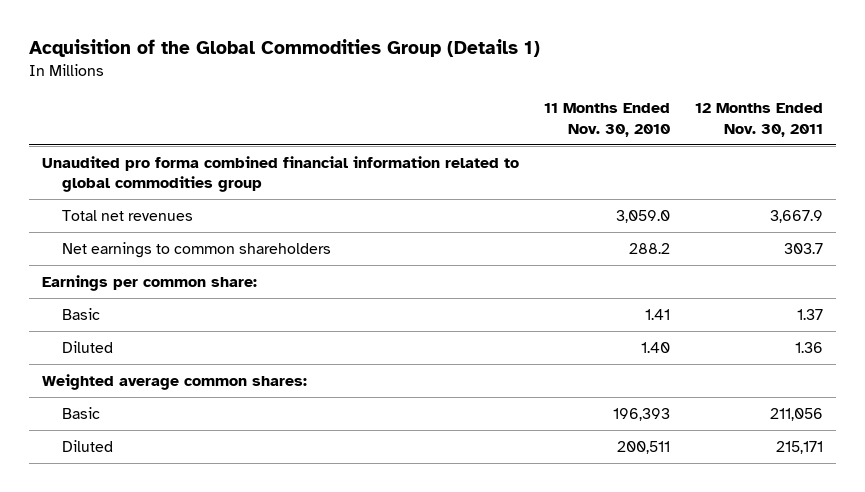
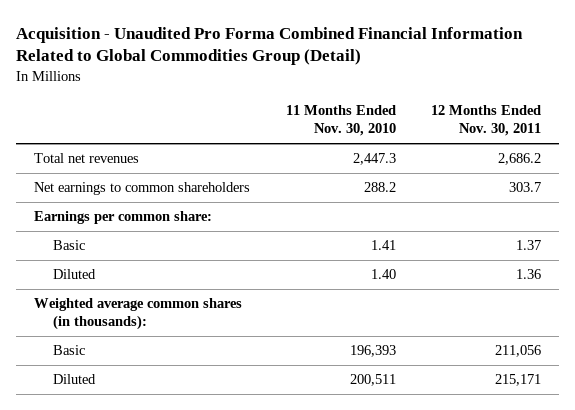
- Acquisition of the Global Commodities Group (Details 1)
+ Acquisition - Unaudited Pro Forma Combined Financial Information Related to Global Commodities Group (Detail)
- Unaudited pro forma combined financial information related to global commodities group
- Total net revenues | 3,059.0 | 3,667.9
+ Total net revenues | 2,447.3 | 2,686.2
- Weighted average common shares:
+ Weighted average common shares (in thousands):

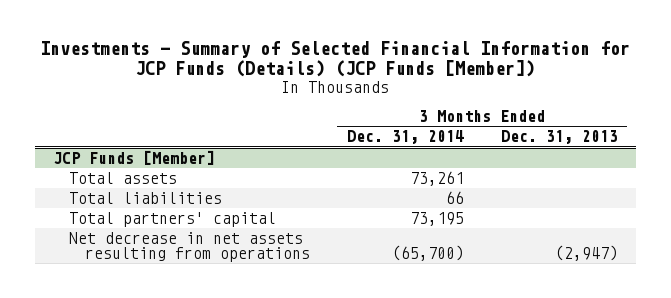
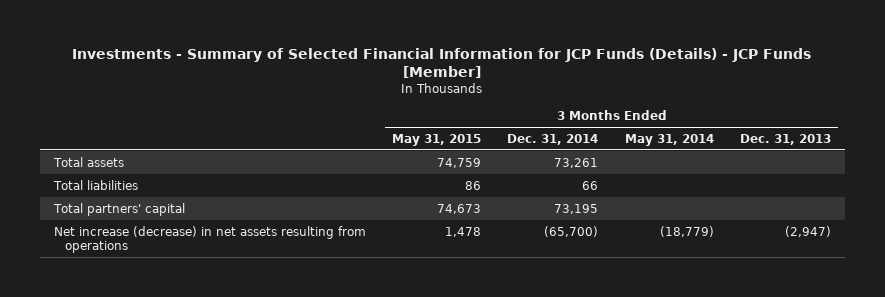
- Investments - Summary of Selected Financial Information for JCP Funds (Details) (JCP Funds [Member])
+ Investments - Summary of Selected Financial Information for JCP Funds (Details) - JCP Funds [Member]
- | 3 Months Ended Dec. 31, 2014 | 3 Months Ended Dec. 31, 2013
+ | 3 Months Ended May 31, 2015 | 3 Months Ended Dec. 31, 2014 | 3 Months Ended May 31, 2014 | 3 Months Ended Dec. 31, 2013
- JCP Funds [Member]
- Net decrease in net assets resulting from operations | (65,700) | (2,947)
+ Net increase (decrease) in net assets resulting from operations | 1,478 | (65,700) | (18,779) | (2,947)

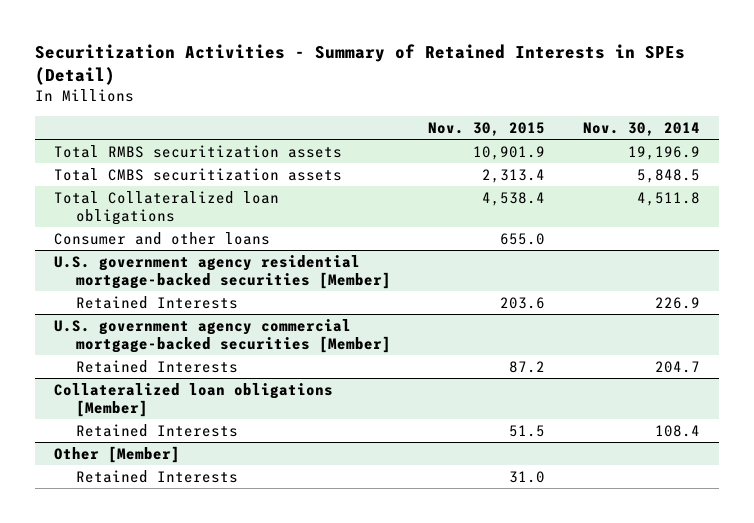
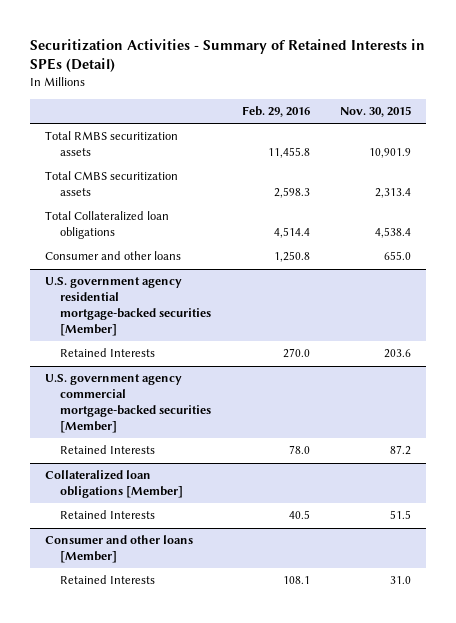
- | Nov. 30, 2015 | Nov. 30, 2014
+ | Feb. 29, 2016 | Nov. 30, 2015
- Other [Member]
+ Consumer and other loans [Member]

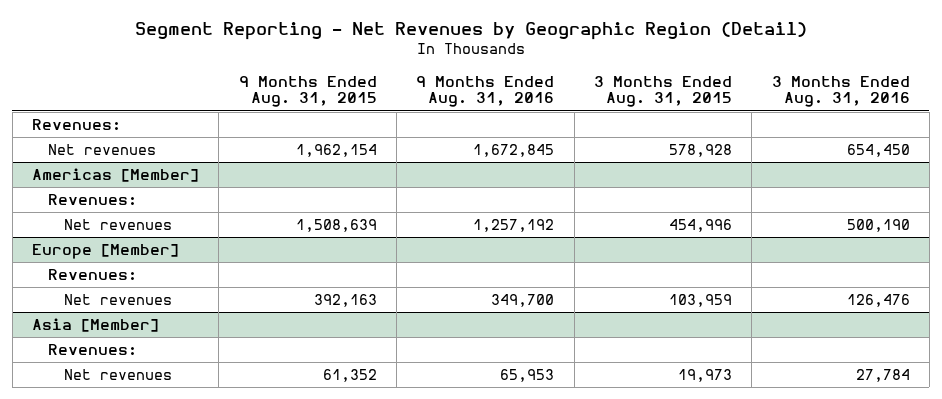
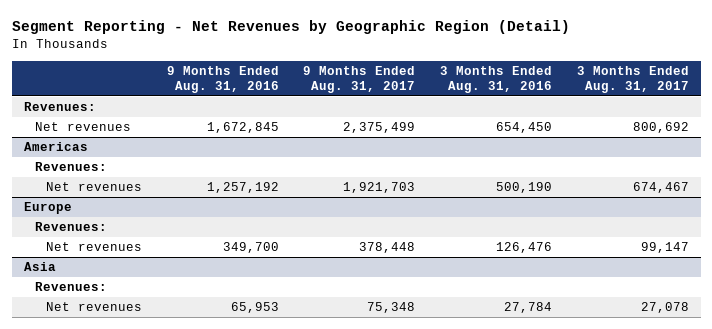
- | 9 Months Ended Aug. 31, 2015 | 9 Months Ended Aug. 31, 2016 | 3 Months Ended Aug. 31, 2015 | 3 Months Ended Aug. 31, 2016
+ | 9 Months Ended Aug. 31, 2016 | 9 Months Ended Aug. 31, 2017 | 3 Months Ended Aug. 31, 2016 | 3 Months Ended Aug. 31, 2017
- Americas [Member]
+ Americas
- Europe [Member]
+ Europe
- Asia [Member]
+ Asia

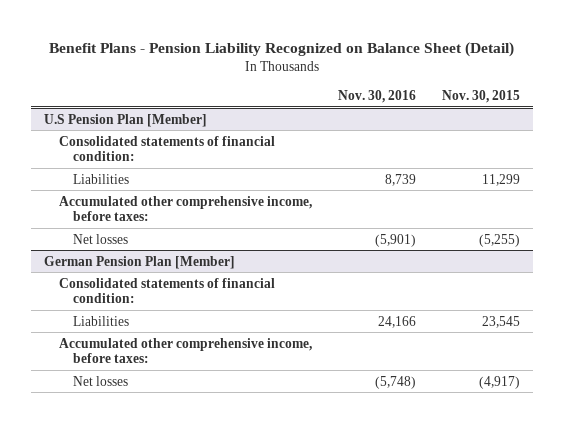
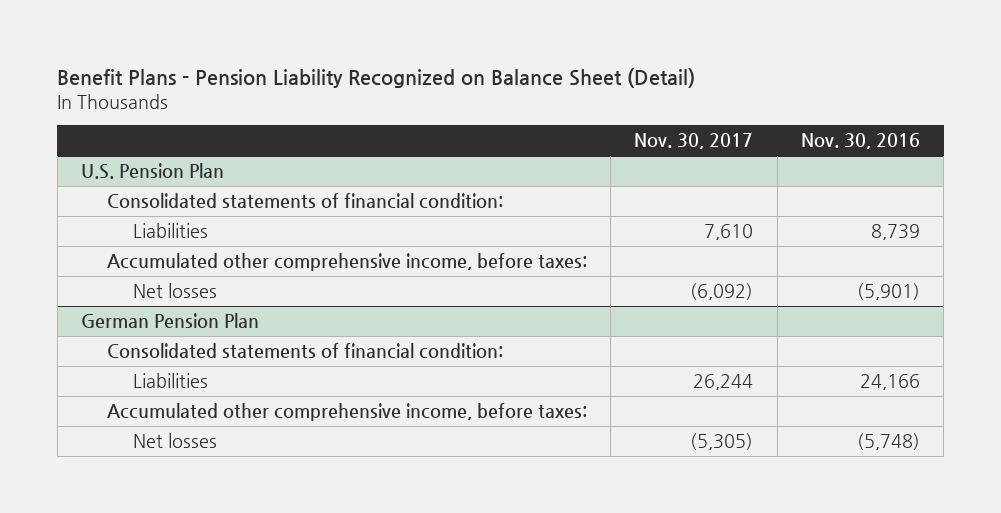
- | Nov. 30, 2016 | Nov. 30, 2015
+ | Nov. 30, 2017 | Nov. 30, 2016
- U.S Pension Plan [Member]
+ U.S. Pension Plan
- German Pension Plan [Member]
+ German Pension Plan

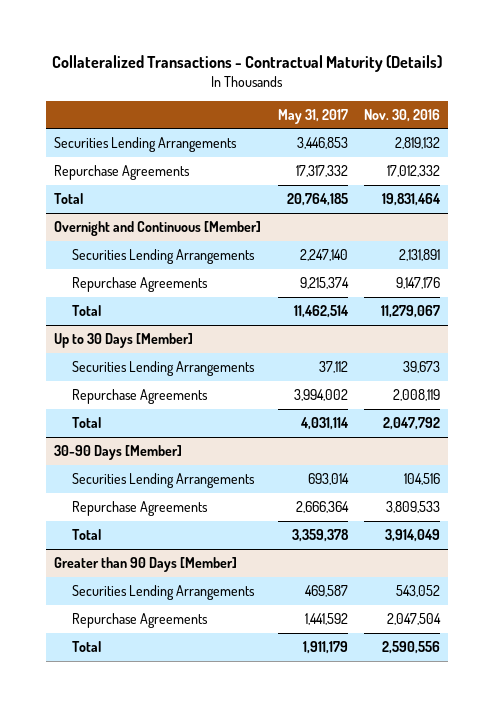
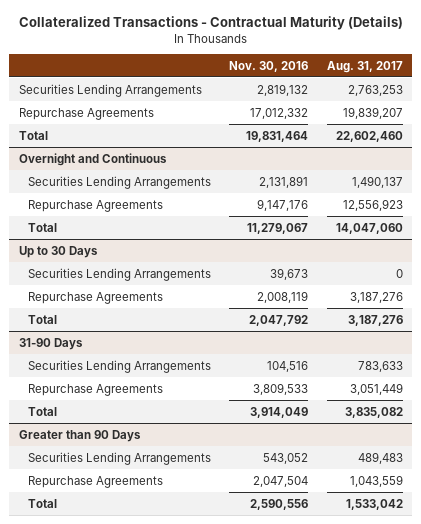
- | May 31, 2017 | Nov. 30, 2016
+ | Nov. 30, 2016 | Aug. 31, 2017
- Overnight and Continuous [Member]
+ Overnight and Continuous
- Up to 30 Days [Member]
+ Up to 30 Days
- 30-90 Days [Member]
+ 31-90 Days
- Greater than 90 Days [Member]
+ Greater than 90 Days

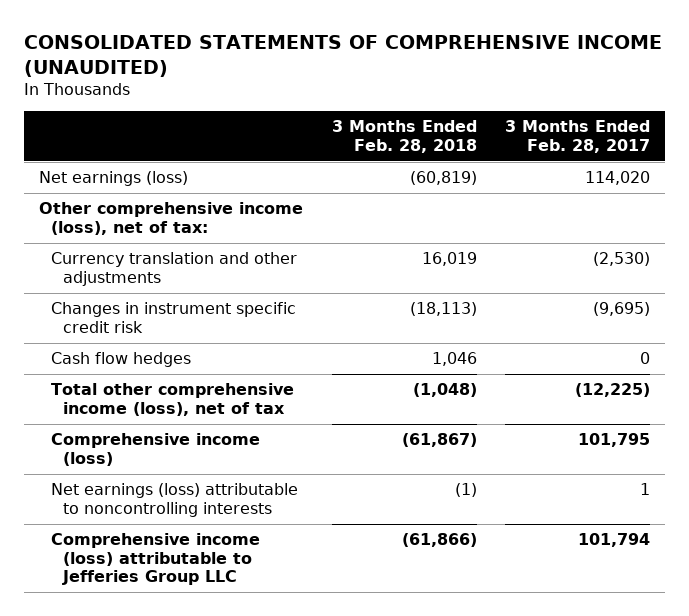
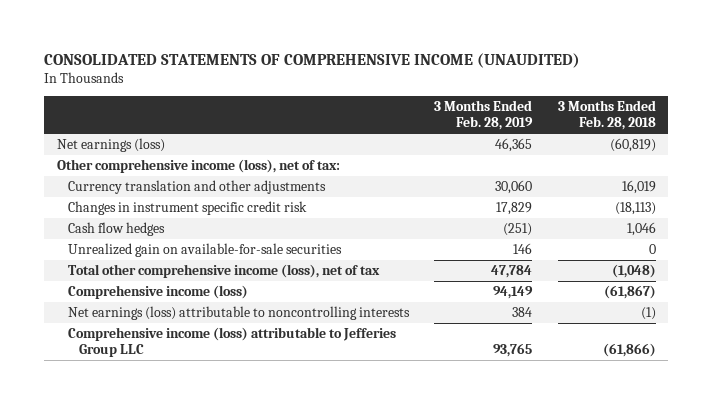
- | 3 Months Ended Feb. 28, 2018 | 3 Months Ended Feb. 28, 2017
+ | 3 Months Ended Feb. 28, 2019 | 3 Months Ended Feb. 28, 2018
+ Unrealized gain on available-for-sale securities | 146 | 0

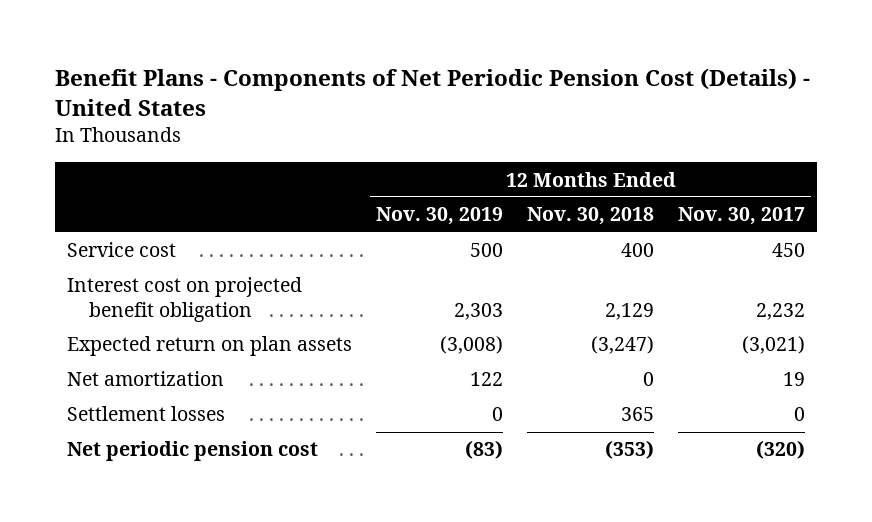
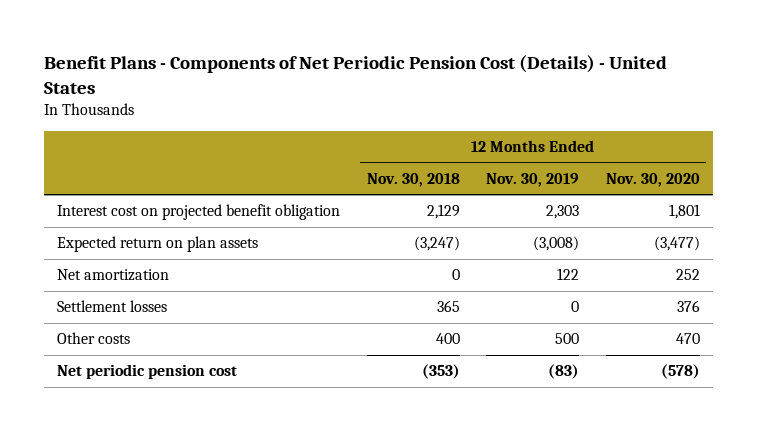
- | 12 Months Ended Nov. 30, 2019 | 12 Months Ended Nov. 30, 2018 | 12 Months Ended Nov. 30, 2017
+ | 12 Months Ended Nov. 30, 2018 | 12 Months Ended Nov. 30, 2019 | 12 Months Ended Nov. 30, 2020
- Service cost | 500 | 400 | 450
+ Other costs | 400 | 500 | 470

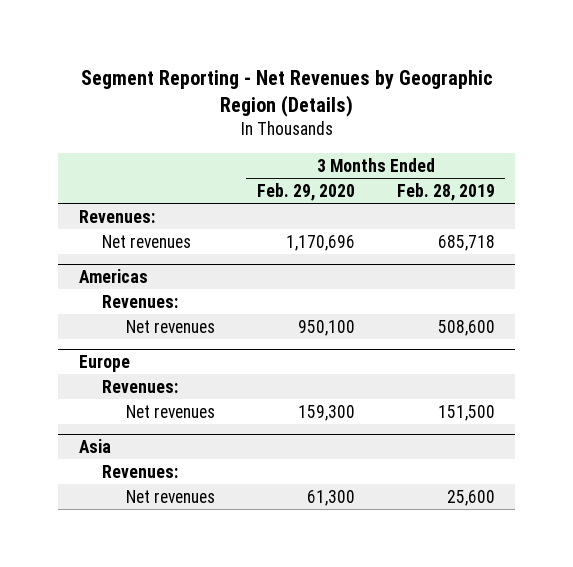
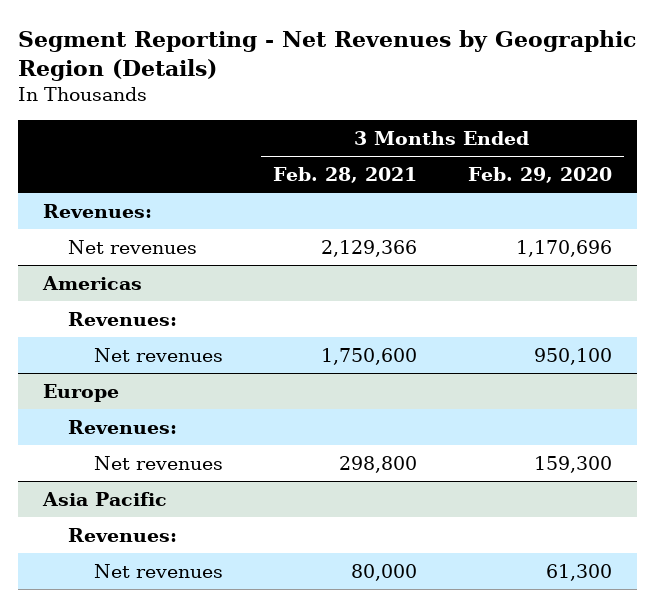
- | 3 Months Ended Feb. 29, 2020 | 3 Months Ended Feb. 28, 2019
+ | 3 Months Ended Feb. 28, 2021 | 3 Months Ended Feb. 29, 2020
- Asia
+ Asia Pacific

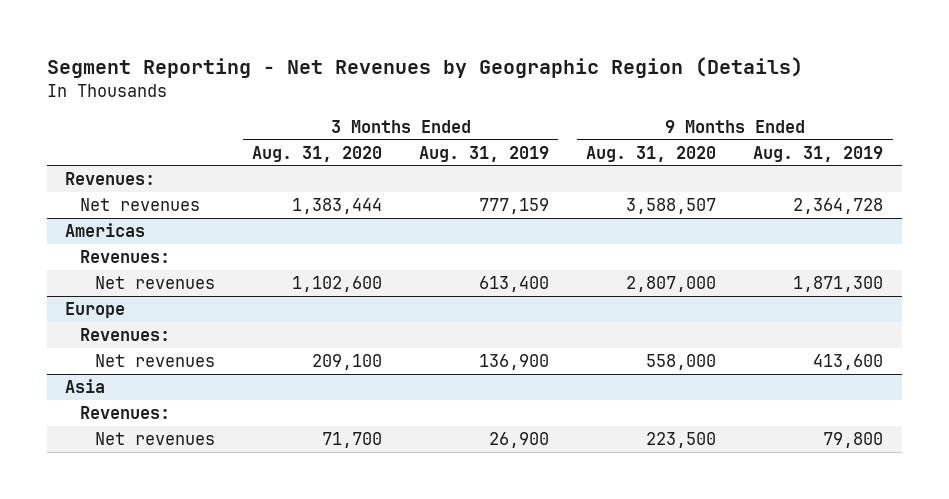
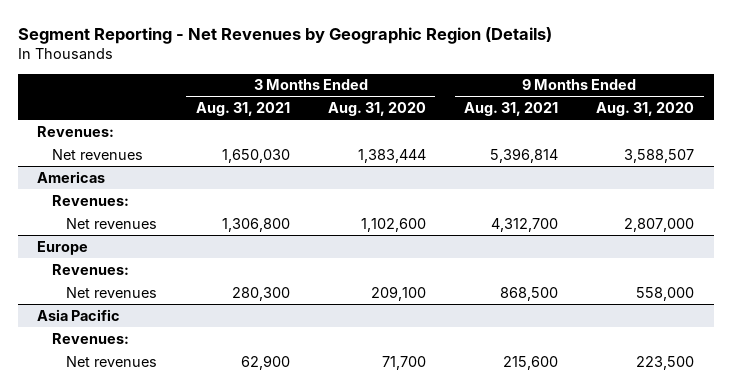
- | 3 Months Ended Aug. 31, 2020 | 3 Months Ended Aug. 31, 2019 | 9 Months Ended Aug. 31, 2020 | 9 Months Ended Aug. 31, 2019
+ | 3 Months Ended Aug. 31, 2021 | 3 Months Ended Aug. 31, 2020 | 9 Months Ended Aug. 31, 2021 | 9 Months Ended Aug. 31, 2020
- Asia
+ Asia Pacific

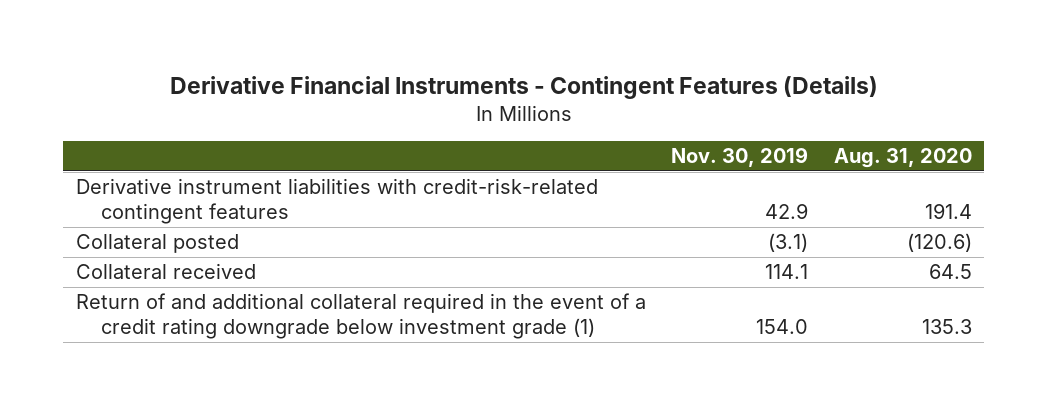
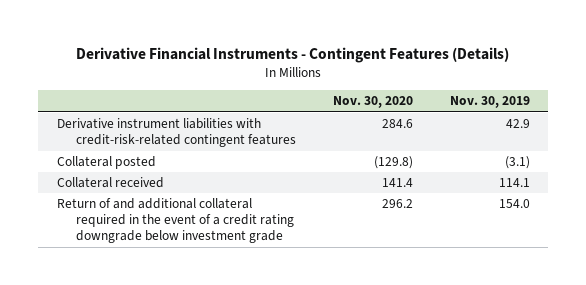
- | Nov. 30, 2019 | Aug. 31, 2020
+ | Nov. 30, 2020 | Nov. 30, 2019
- Return of and additional collateral required in the event of a credit rating downgrade below investment grade (1) | 154.0 | 135.3
+ Return of and additional collateral required in the event of a credit rating downgrade below investment grade | 296.2 | 154.0

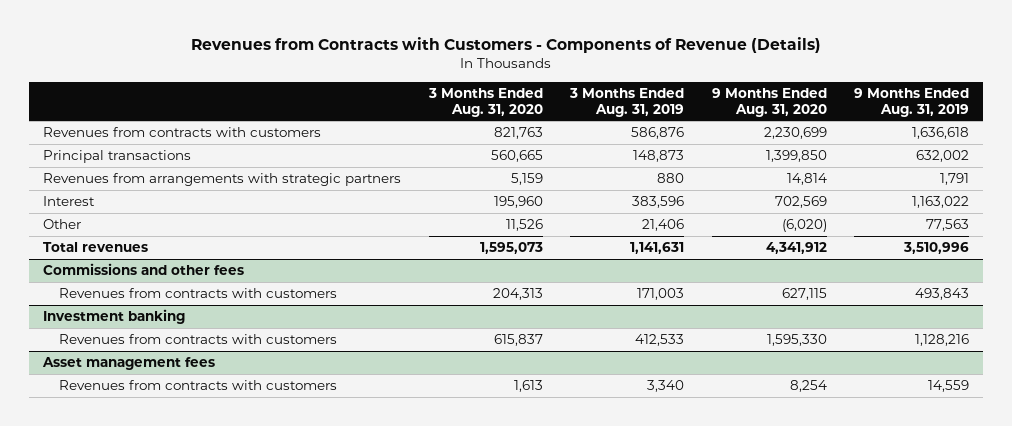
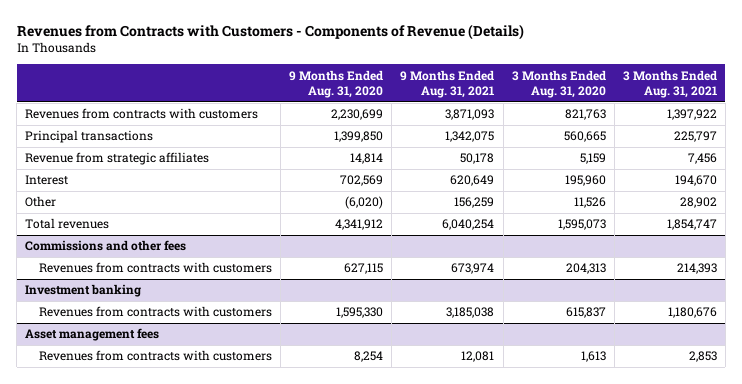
- | 3 Months Ended Aug. 31, 2020 | 3 Months Ended Aug. 31, 2019 | 9 Months Ended Aug. 31, 2020 | 9 Months Ended Aug. 31, 2019
+ | 9 Months Ended Aug. 31, 2020 | 9 Months Ended Aug. 31, 2021 | 3 Months Ended Aug. 31, 2020 | 3 Months Ended Aug. 31, 2021
- Revenues from arrangements with strategic partners | 5,159 | 880 | 14,814 | 1,791
+ Revenue from strategic affiliates | 14,814 | 50,178 | 5,159 | 7,456

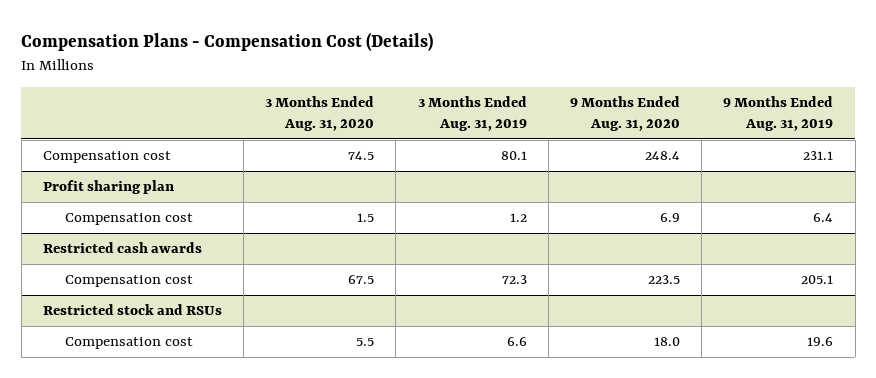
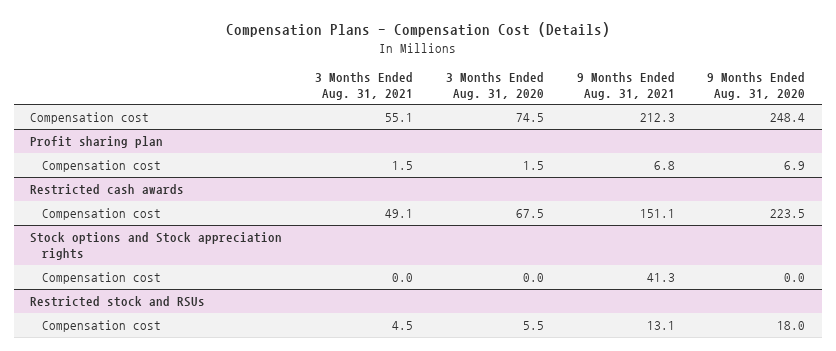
- | 3 Months Ended Aug. 31, 2020 | 3 Months Ended Aug. 31, 2019 | 9 Months Ended Aug. 31, 2020 | 9 Months Ended Aug. 31, 2019
+ | 3 Months Ended Aug. 31, 2021 | 3 Months Ended Aug. 31, 2020 | 9 Months Ended Aug. 31, 2021 | 9 Months Ended Aug. 31, 2020
+ Stock options and Stock appreciation rights
+ Compensation cost | 0.0 | 0.0 | 41.3 | 0.0

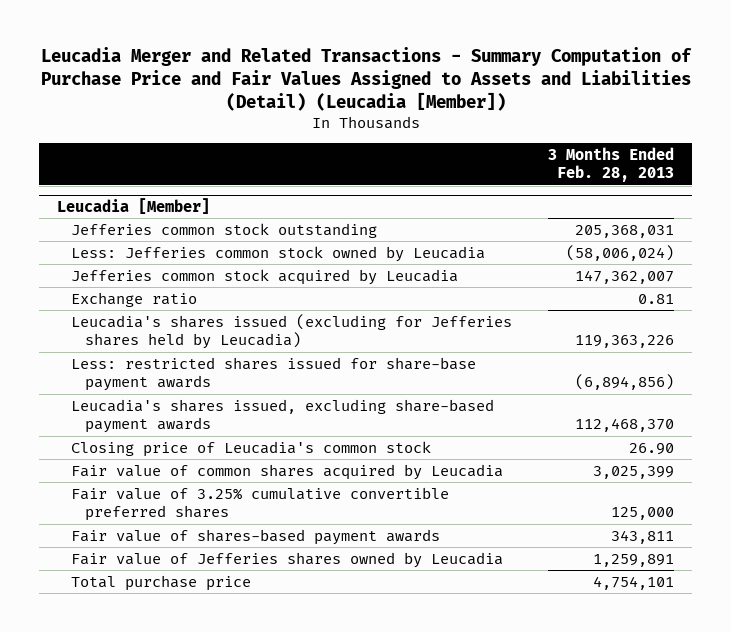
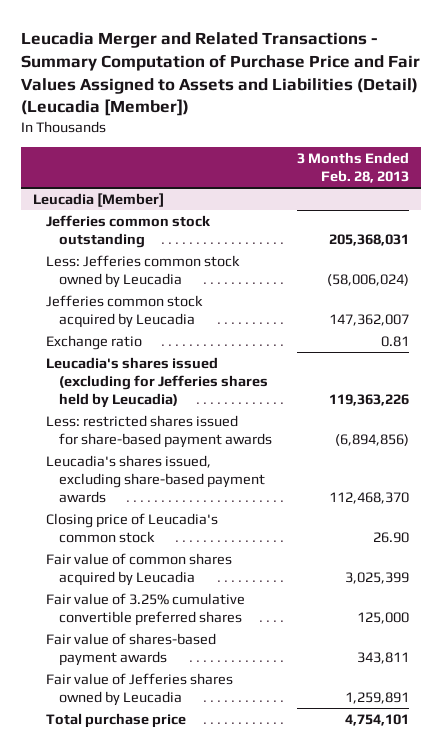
@ Leucadia [Member]
- Less: restricted shares issued for share-base payment awards | (6,894,856)
+ Less: restricted shares issued for share-based payment awards | (6,894,856)

